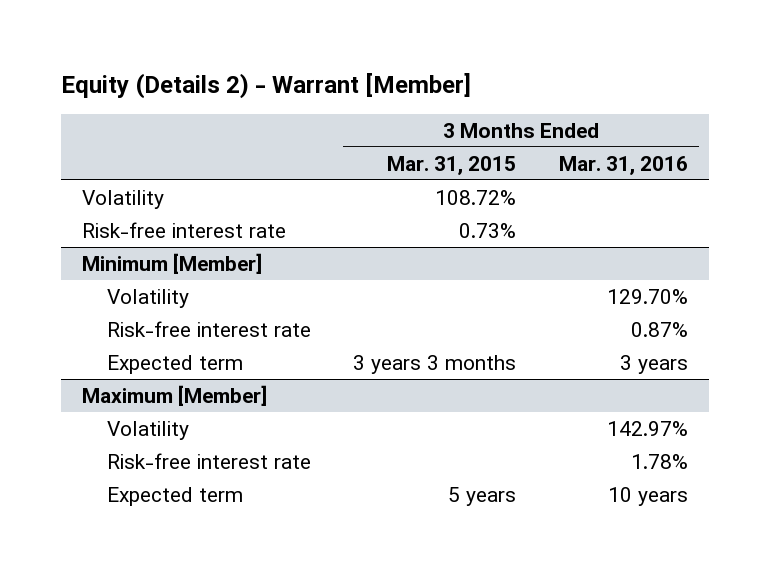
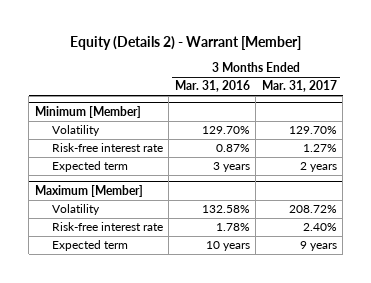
- | 3 Months Ended Mar. 31, 2015 | 3 Months Ended Mar. 31, 2016
+ | 3 Months Ended Mar. 31, 2016 | 3 Months Ended Mar. 31, 2017
- Volatility | 108.72% |
- Risk-free interest rate | 0.73% |
@ Maximum [Member]
- Volatility | | 142.97%
+ Volatility | 132.58% | 208.72%

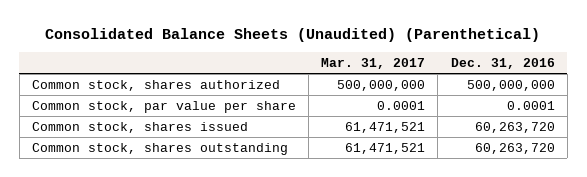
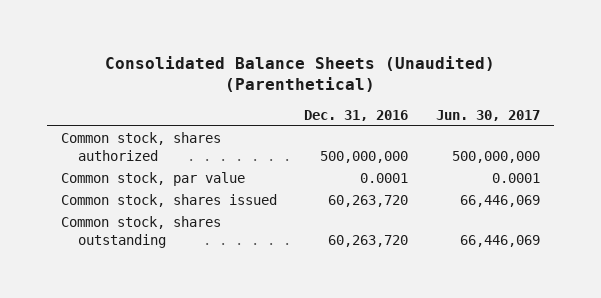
- | Mar. 31, 2017 | Dec. 31, 2016
+ | Dec. 31, 2016 | Jun. 30, 2017
- Common stock, par value per share | 0.0001 | 0.0001
+ Common stock, par value | 0.0001 | 0.0001

